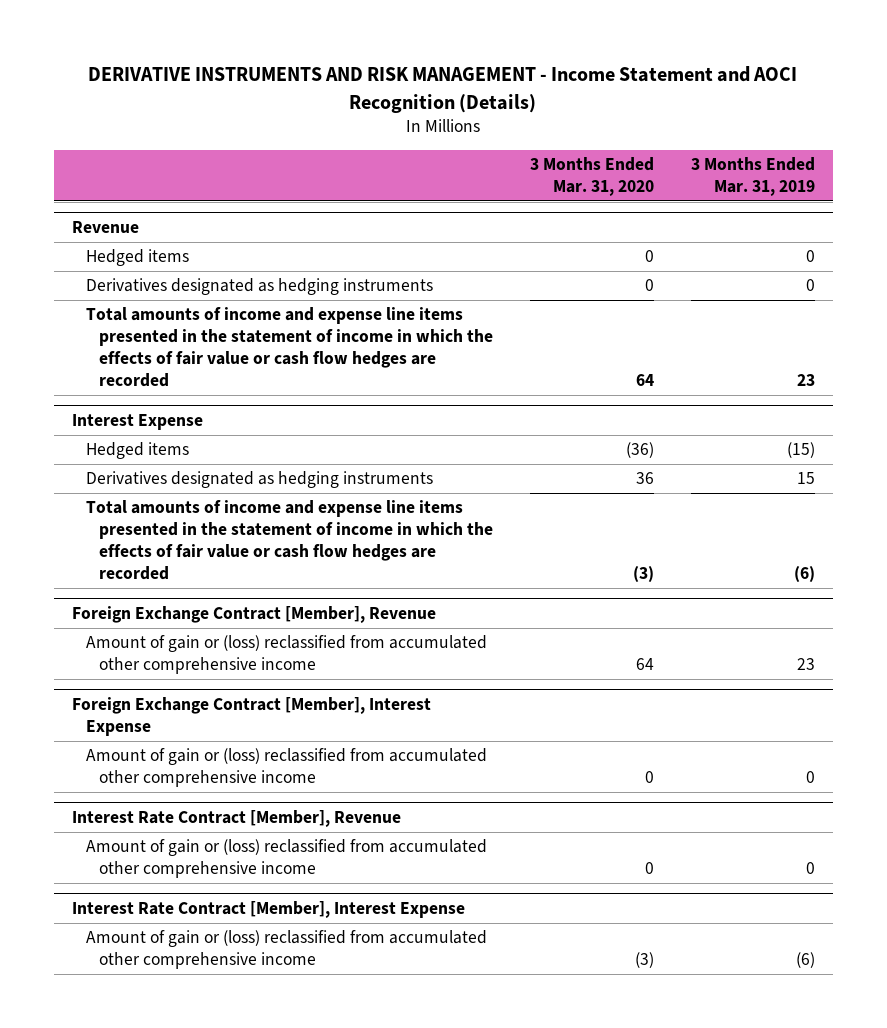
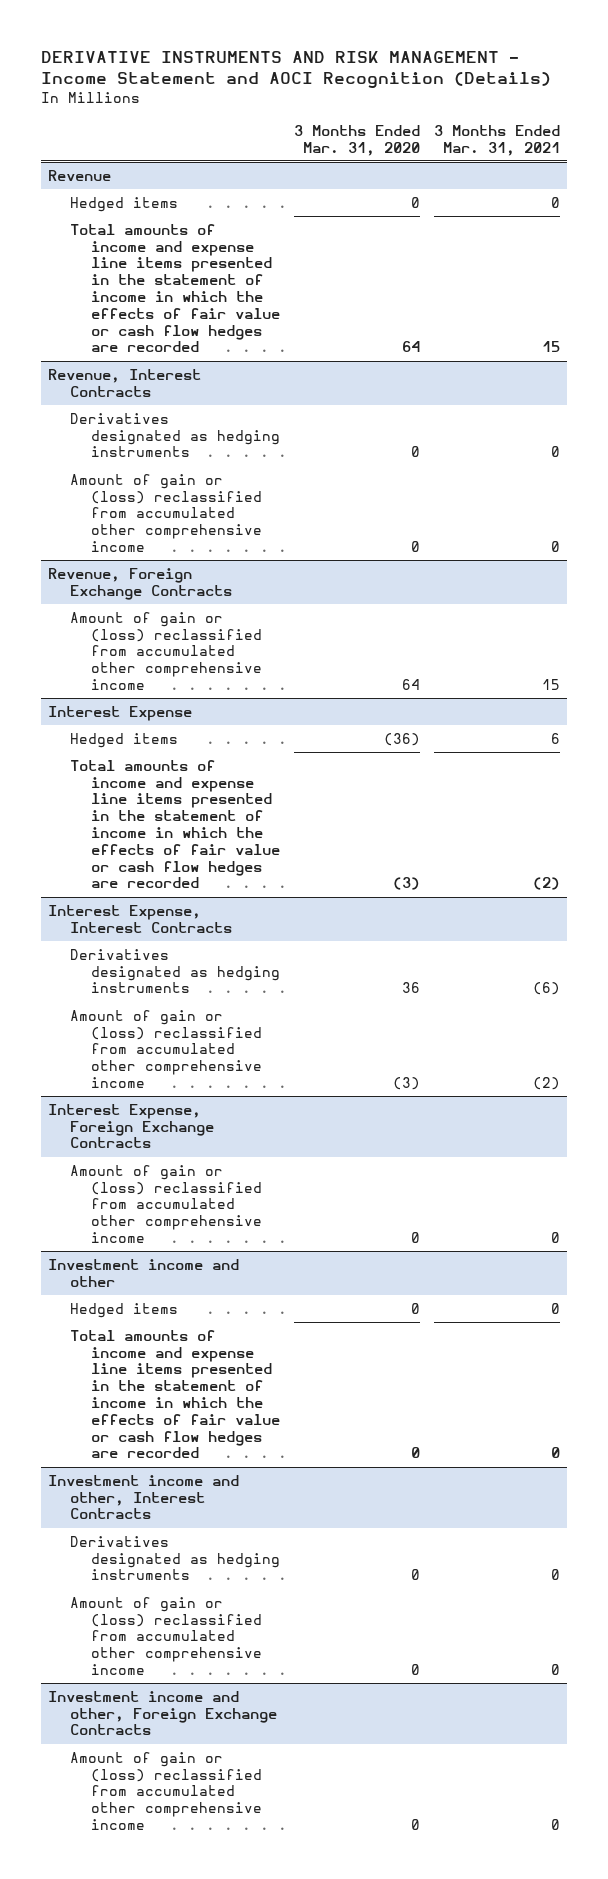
- | 3 Months Ended Mar. 31, 2020 | 3 Months Ended Mar. 31, 2019
+ | 3 Months Ended Mar. 31, 2020 | 3 Months Ended Mar. 31, 2021
@ Revenue
- Derivatives designated as hedging instruments | 0 | 0
+ Revenue, Interest Contracts
+ Derivatives designated as hedging instruments | 0 | 0
+ Amount of gain or (loss) reclassified from accumulated other comprehensive income | 0 | 0
+ Revenue, Foreign Exchange Contracts
+ Amount of gain or (loss) reclassified from accumulated other comprehensive income | 64 | 15
@ Interest Expense
- Derivatives designated as hedging instruments | 36 | 15
- Foreign Exchange Contract [Member], Revenue
- Amount of gain or (loss) reclassified from accumulated other comprehensive income | 64 | 23
- Foreign Exchange Contract [Member], Interest Expense
+ Interest Expense, Interest Contracts
+ Derivatives designated as hedging instruments | 36 | (6)
+ Amount of gain or (loss) reclassified from accumulated other comprehensive income | (3) | (2)
+ Interest Expense, Foreign Exchange Contracts
- Interest Rate Contract [Member], Revenue
+ Investment income and other
+ Hedged items | 0 | 0
+ Total amounts of income and expense line items presented in the statement of income in which the effects of fair value or cash flow hedges are recorded | 0 | 0
+ Investment income and other, Interest Contracts
+ Derivatives designated as hedging instruments | 0 | 0
- Interest Rate Contract [Member], Interest Expense
- Amount of gain or (loss) reclassified from accumulated other comprehensive income | (3) | (6)
+ Investment income and other, Foreign Exchange Contracts
+ Amount of gain or (loss) reclassified from accumulated other comprehensive income | 0 | 0

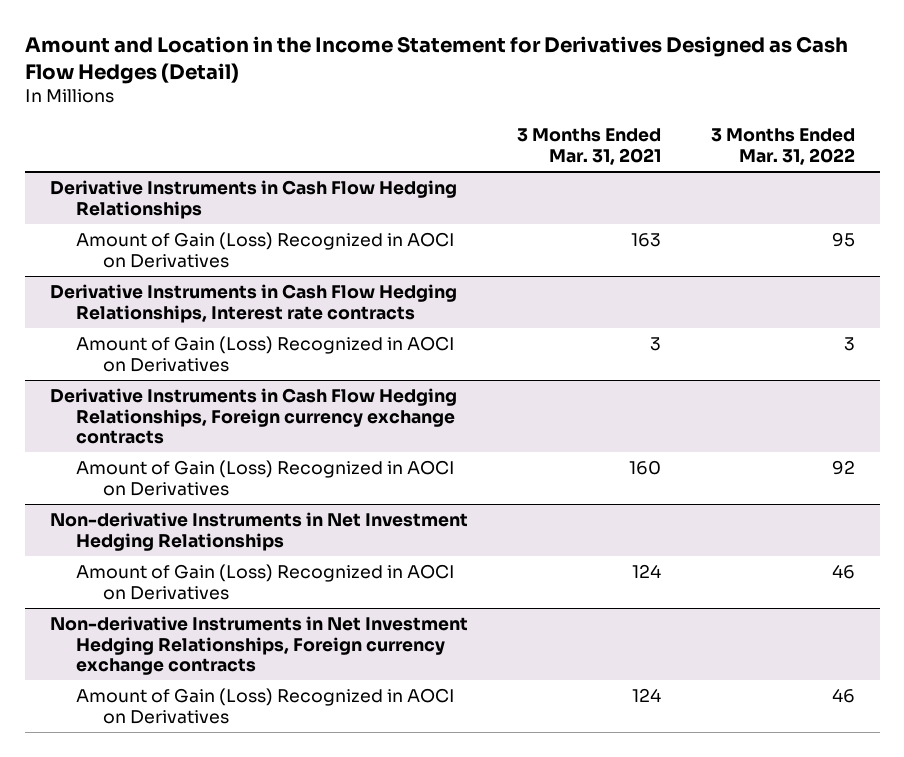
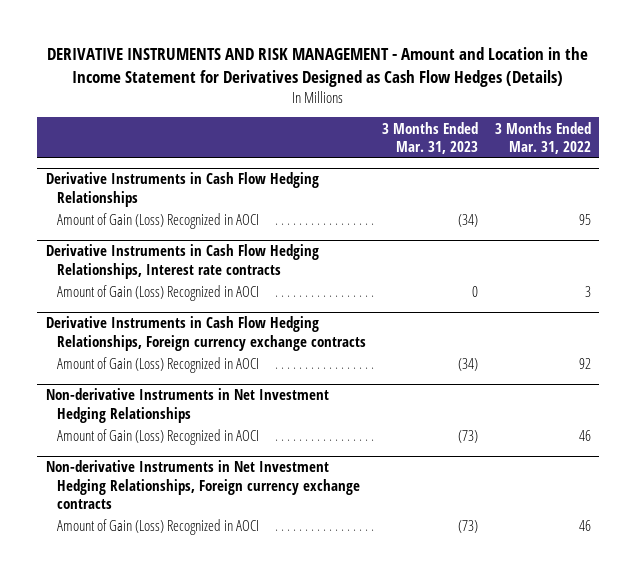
- Amount and Location in the Income Statement for Derivatives Designed as Cash Flow Hedges (Detail)
+ DERIVATIVE INSTRUMENTS AND RISK MANAGEMENT - Amount and Location in the Income Statement for Derivatives Designed as Cash Flow Hedges (Details)
- | 3 Months Ended Mar. 31, 2021 | 3 Months Ended Mar. 31, 2022
+ | 3 Months Ended Mar. 31, 2023 | 3 Months Ended Mar. 31, 2022
@ Derivative Instruments in Cash Flow Hedging Relationships
- Amount of Gain (Loss) Recognized in AOCI on Derivatives | 163 | 95
+ Amount of Gain (Loss) Recognized in AOCI | (34) | 95
@ Derivative Instruments in Cash Flow Hedging Relationships, Interest rate contracts
- Amount of Gain (Loss) Recognized in AOCI on Derivatives | 3 | 3
+ Amount of Gain (Loss) Recognized in AOCI | 0 | 3
@ Derivative Instruments in Cash Flow Hedging Relationships, Foreign currency exchange contracts
- Amount of Gain (Loss) Recognized in AOCI on Derivatives | 160 | 92
+ Amount of Gain (Loss) Recognized in AOCI | (34) | 92
@ Non-derivative Instruments in Net Investment Hedging Relationships
- Amount of Gain (Loss) Recognized in AOCI on Derivatives | 124 | 46
+ Amount of Gain (Loss) Recognized in AOCI | (73) | 46
@ Non-derivative Instruments in Net Investment Hedging Relationships, Foreign currency exchange contracts
- Amount of Gain (Loss) Recognized in AOCI on Derivatives | 124 | 46
+ Amount of Gain (Loss) Recognized in AOCI | (73) | 46

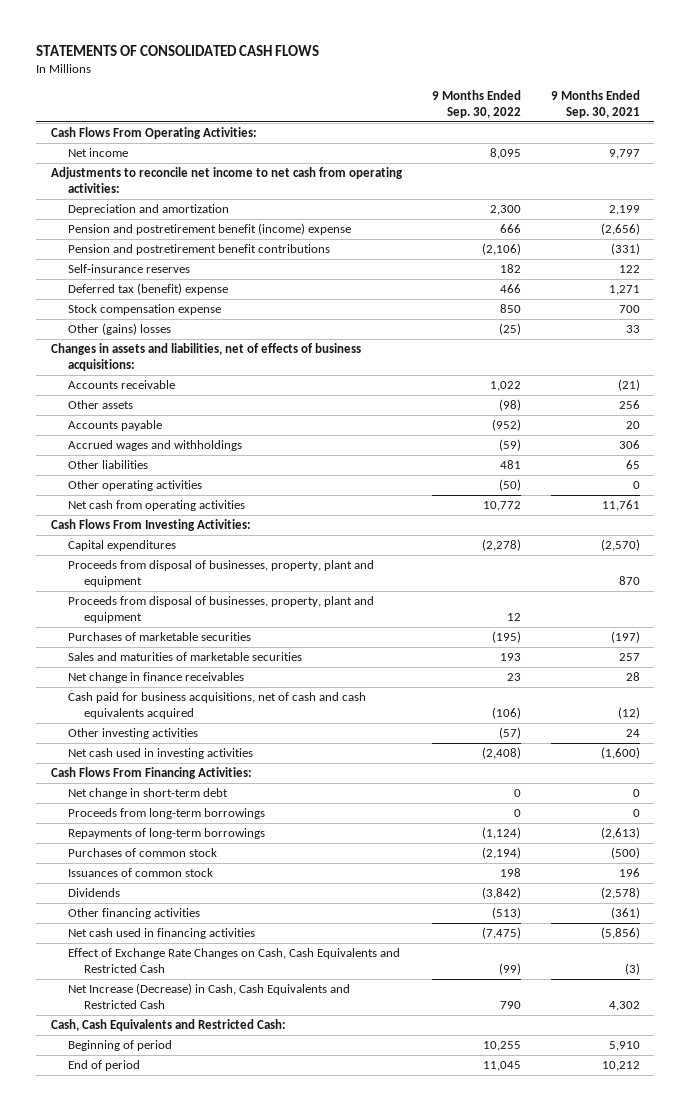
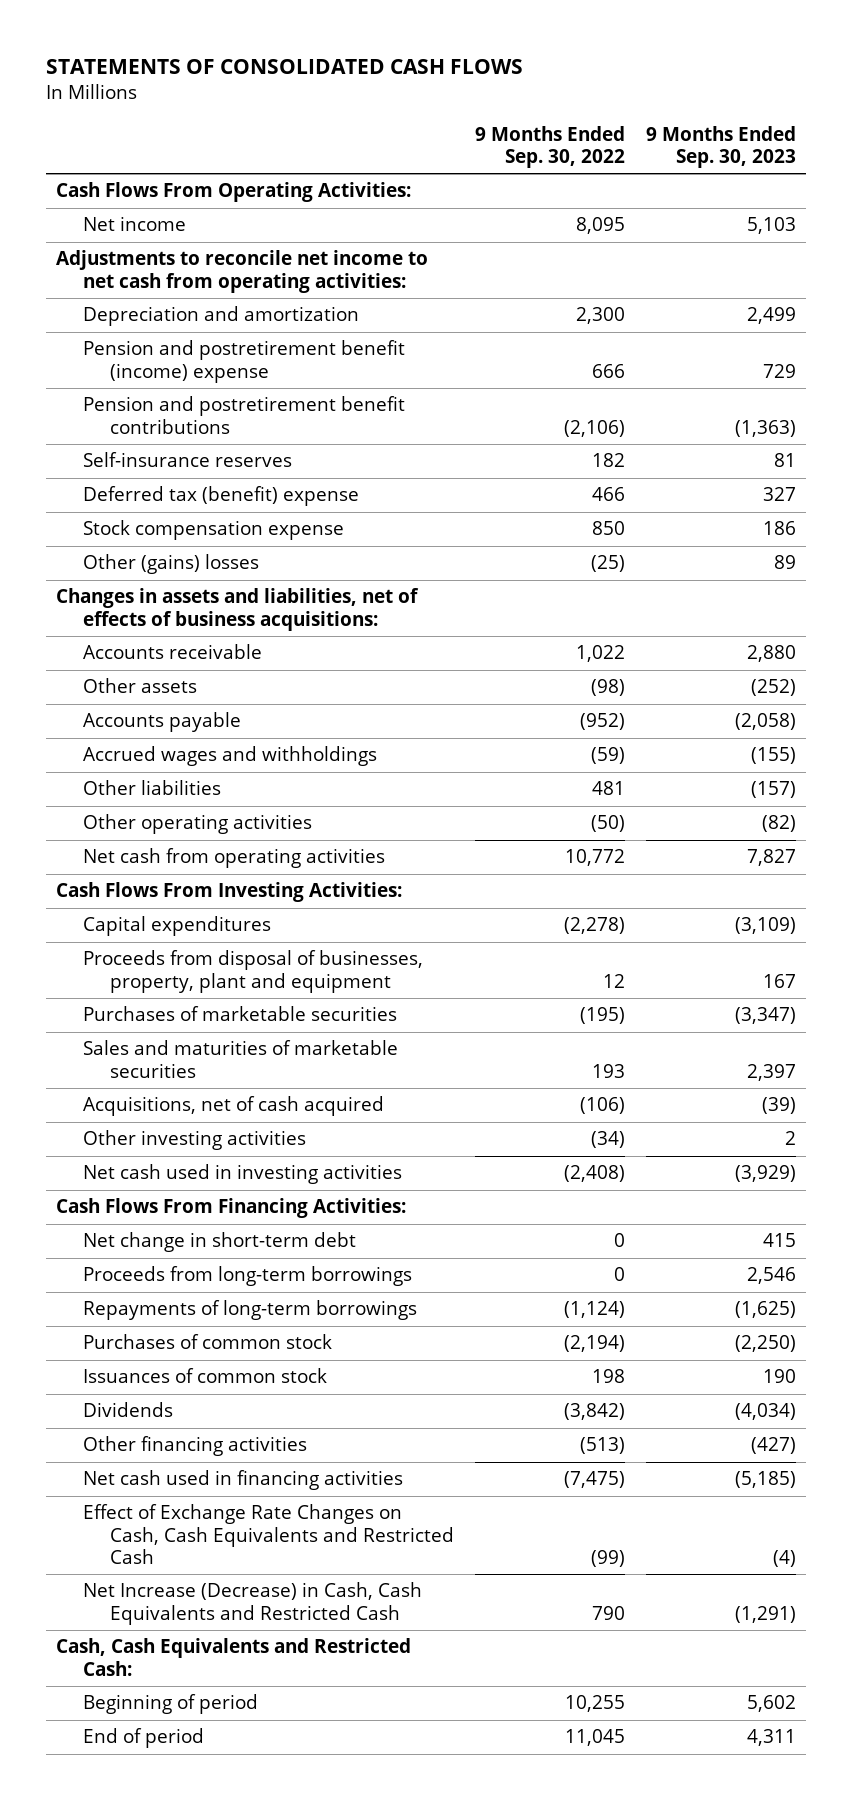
- | 9 Months Ended Sep. 30, 2022 | 9 Months Ended Sep. 30, 2021
+ | 9 Months Ended Sep. 30, 2022 | 9 Months Ended Sep. 30, 2023
- Proceeds from disposal of businesses, property, plant and equipment | | 870
- Net change in finance receivables | 23 | 28
- Cash paid for business acquisitions, net of cash and cash equivalents acquired | (106) | (12)
- Other investing activities | (57) | 24
+ Acquisitions, net of cash acquired | (106) | (39)
+ Other investing activities | (34) | 2

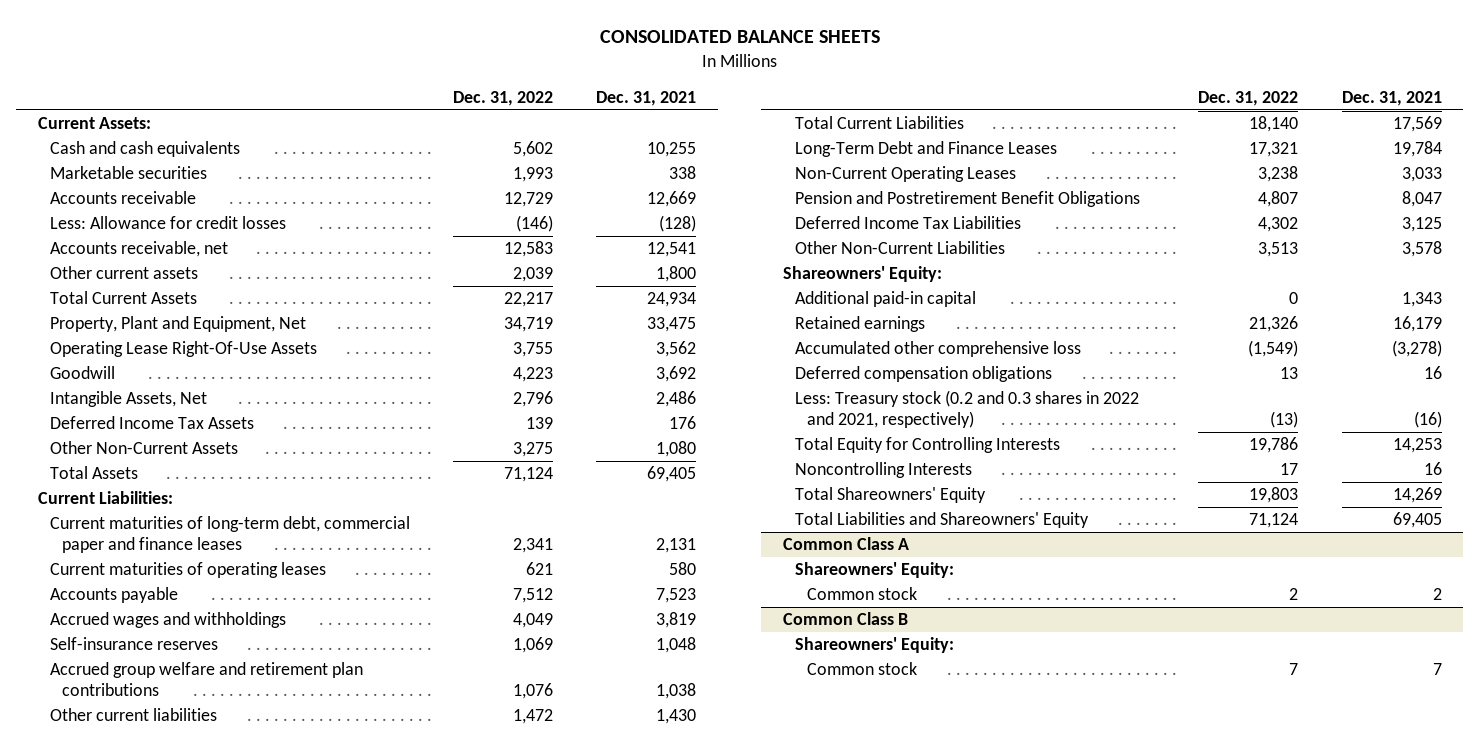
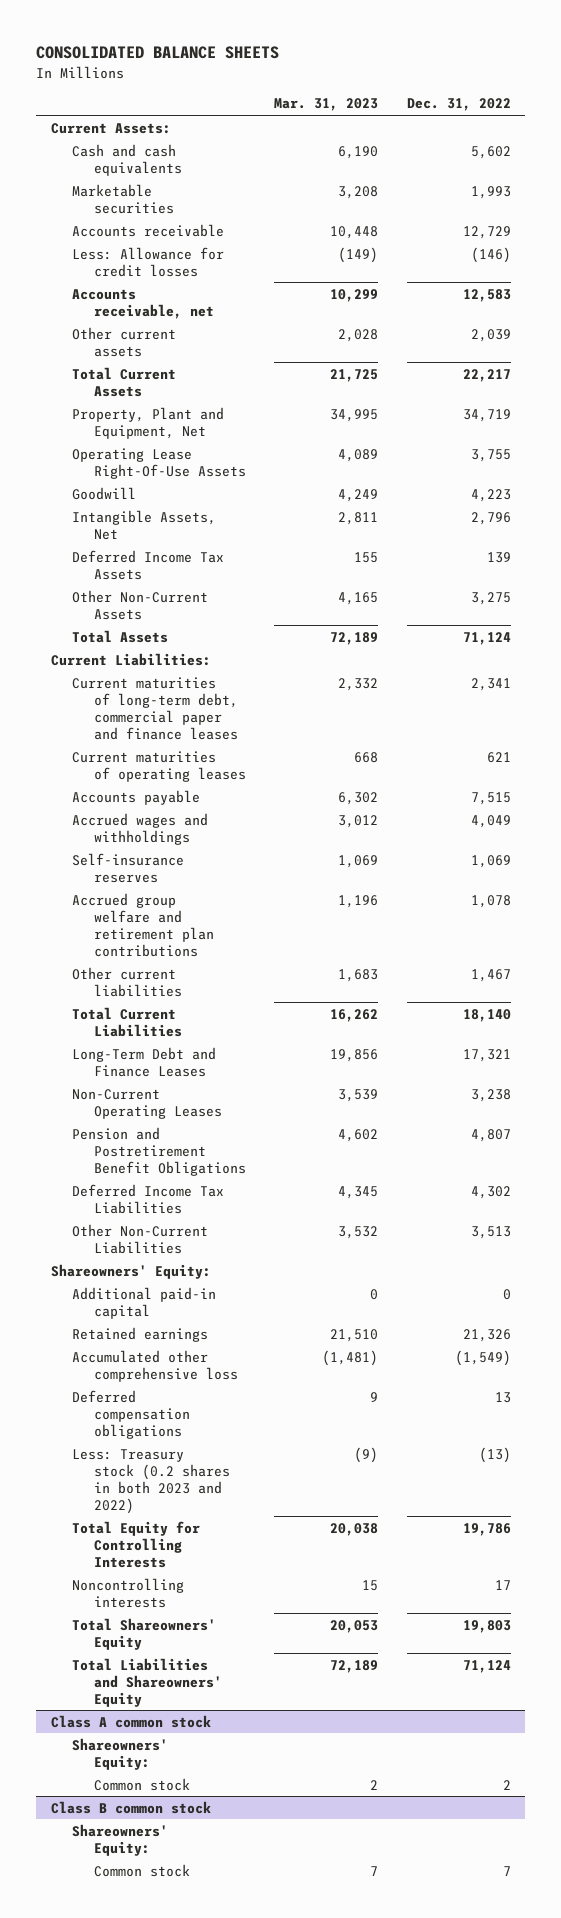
- | Dec. 31, 2022 | Dec. 31, 2021
+ | Mar. 31, 2023 | Dec. 31, 2022
- Accounts payable | 7,512 | 7,523
+ Accounts payable | 6,302 | 7,515
- Accrued group welfare and retirement plan contributions | 1,076 | 1,038
- Other current liabilities | 1,472 | 1,430
+ Accrued group welfare and retirement plan contributions | 1,196 | 1,078
+ Other current liabilities | 1,683 | 1,467
- Less: Treasury stock (0.2 and 0.3 shares in 2022 and 2021, respectively) | (13) | (16)
+ Less: Treasury stock (0.2 shares in both 2023 and 2022) | (9) | (13)
- Noncontrolling Interests | 17 | 16
+ Noncontrolling interests | 15 | 17
- Common Class A
+ Class A common stock
- Common Class B
+ Class B common stock

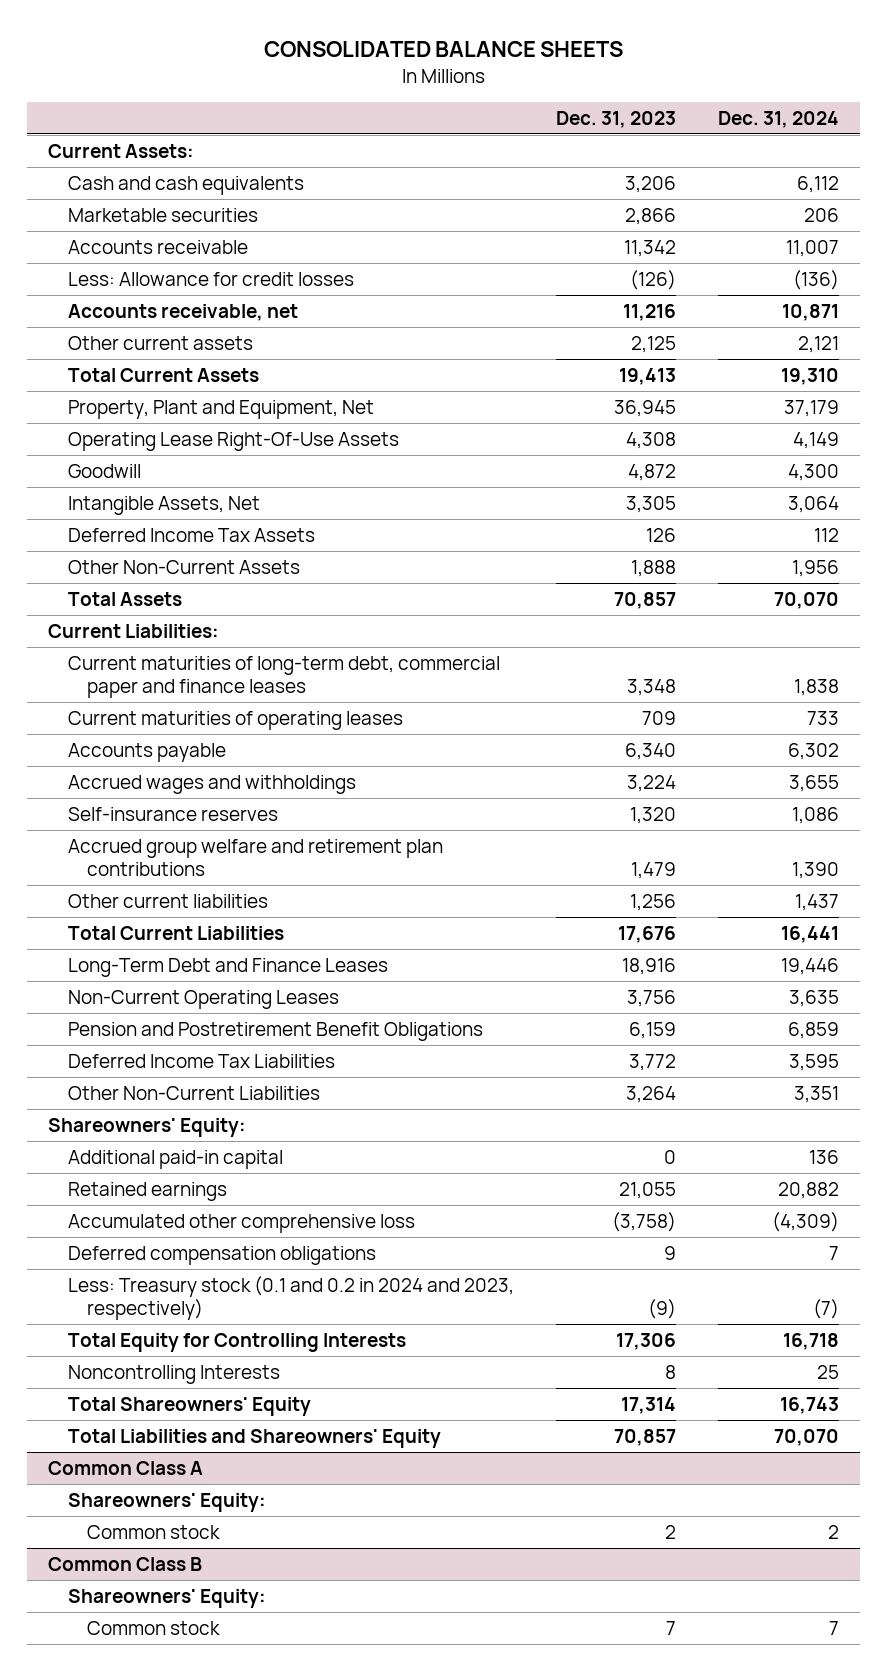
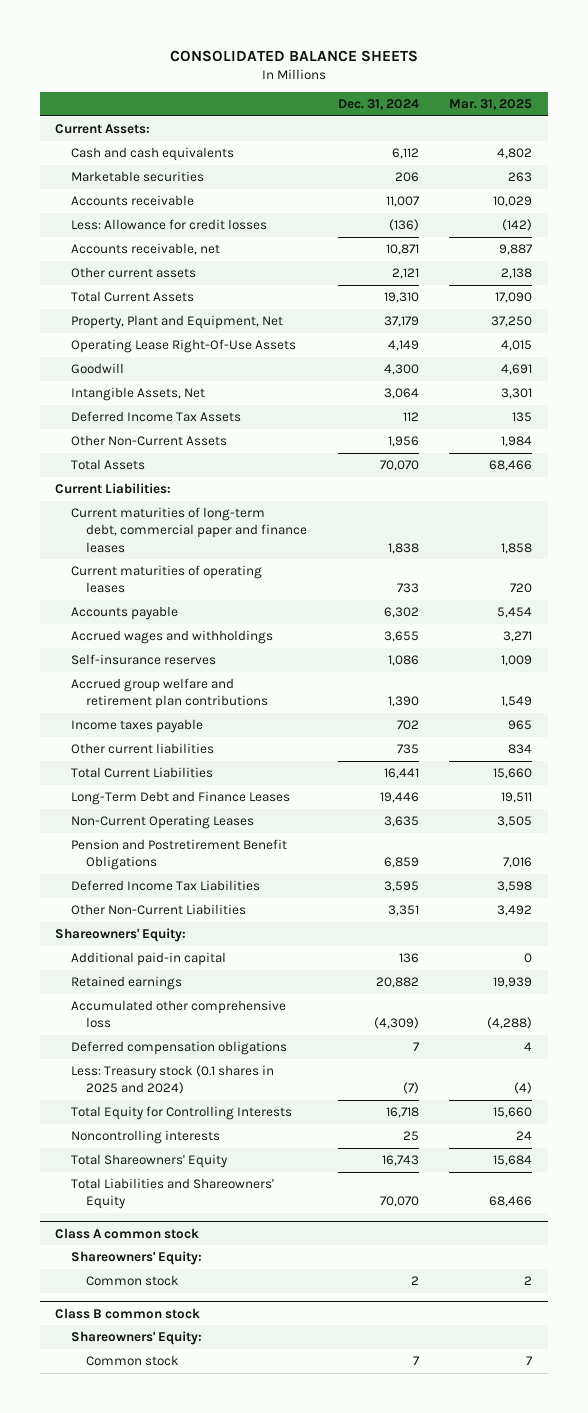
- | Dec. 31, 2023 | Dec. 31, 2024
+ | Dec. 31, 2024 | Mar. 31, 2025
- Other current liabilities | 1,256 | 1,437
+ Income taxes payable | 702 | 965
+ Other current liabilities | 735 | 834
- Less: Treasury stock (0.1 and 0.2 in 2024 and 2023, respectively) | (9) | (7)
+ Less: Treasury stock (0.1 shares in 2025 and 2024) | (7) | (4)
- Noncontrolling Interests | 8 | 25
+ Noncontrolling interests | 25 | 24
- Common Class A
+ Class A common stock
- Common Class B
+ Class B common stock

